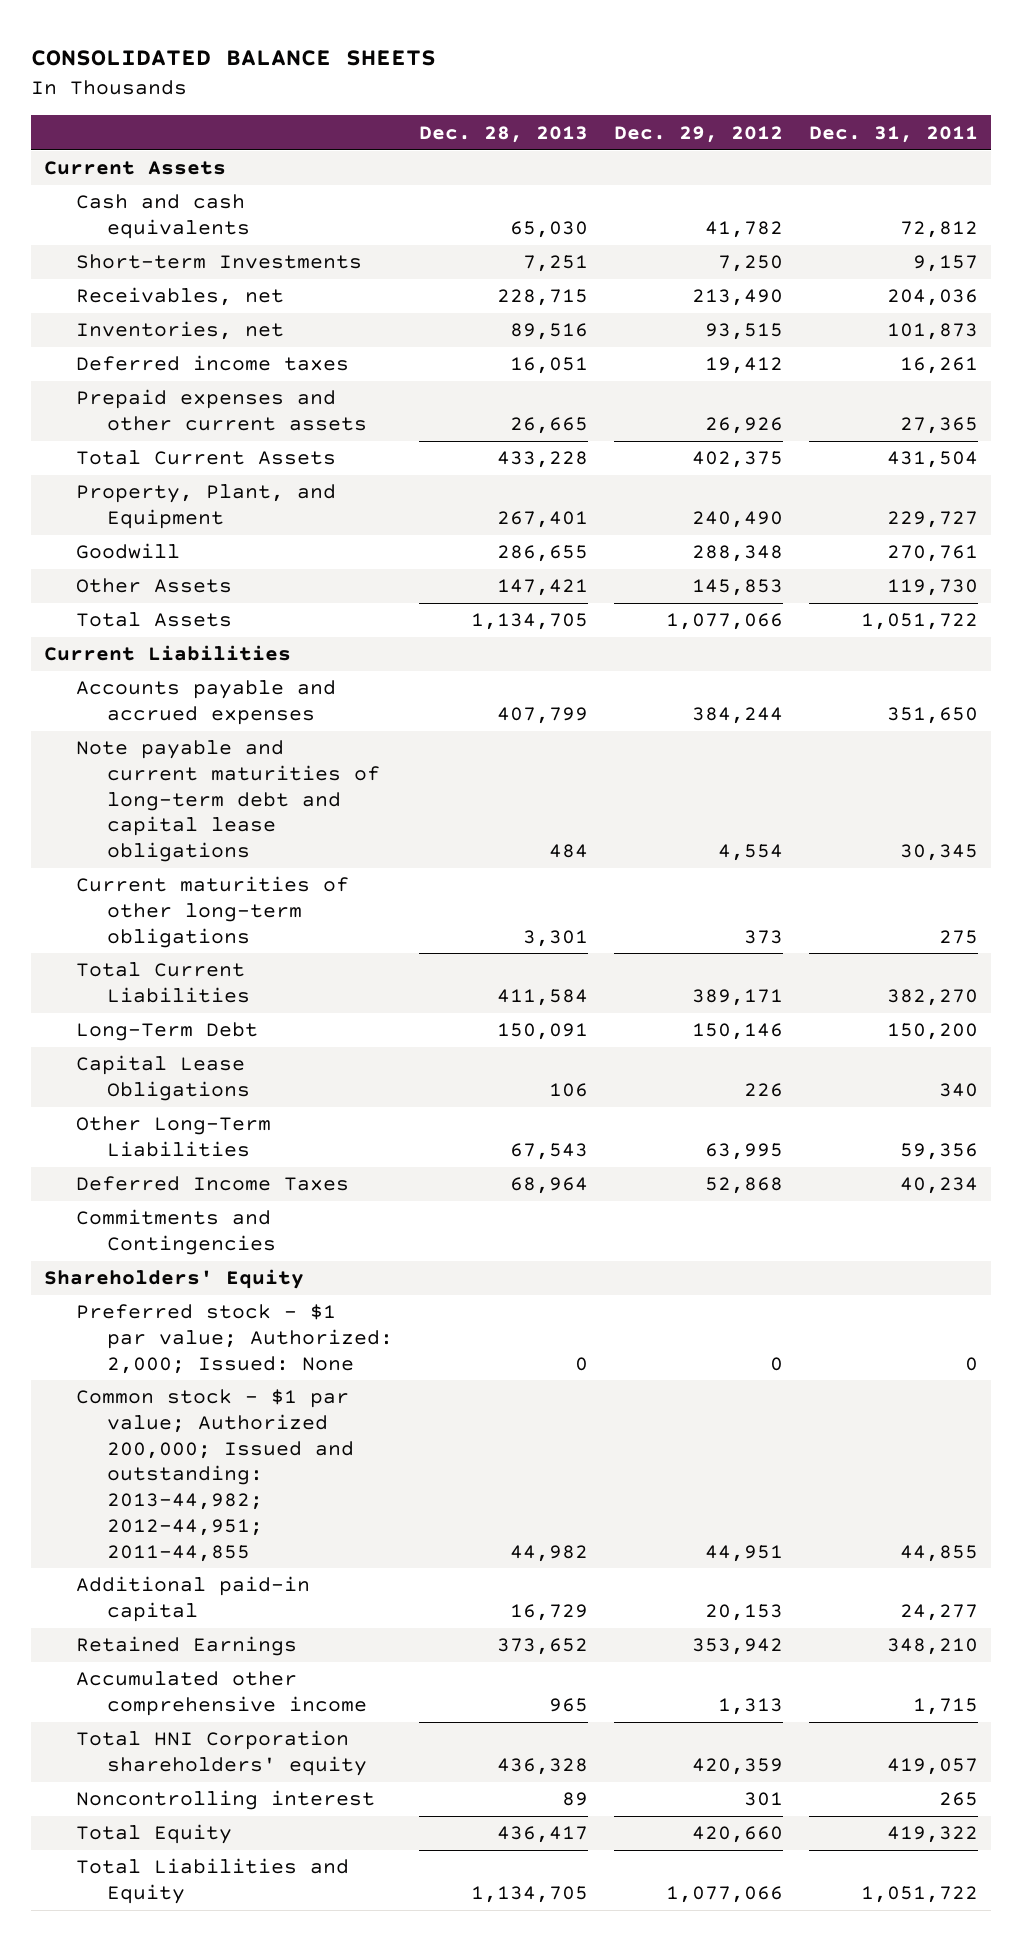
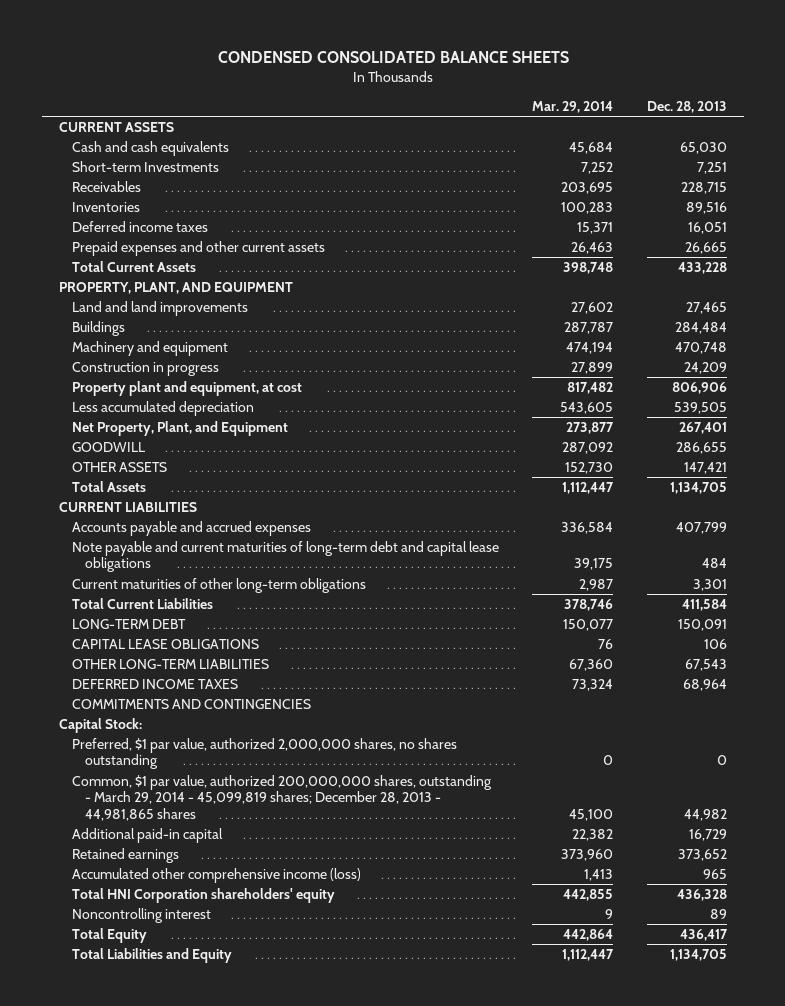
- CONSOLIDATED BALANCE SHEETS
+ CONDENSED CONSOLIDATED BALANCE SHEETS
- | Dec. 28, 2013 | Dec. 29, 2012 | Dec. 31, 2011
+ | Mar. 29, 2014 | Dec. 28, 2013
- Current Assets
+ CURRENT ASSETS
- Receivables, net | 228,715 | 213,490 | 204,036
- Inventories, net | 89,516 | 93,515 | 101,873
+ Receivables | 203,695 | 228,715
+ Inventories | 100,283 | 89,516
- Property, Plant, and Equipment | 267,401 | 240,490 | 229,727
- Goodwill | 286,655 | 288,348 | 270,761
- Other Assets | 147,421 | 145,853 | 119,730
+ PROPERTY, PLANT, AND EQUIPMENT
+ Land and land improvements | 27,602 | 27,465
+ Buildings | 287,787 | 284,484
+ Machinery and equipment | 474,194 | 470,748
+ Construction in progress | 27,899 | 24,209
+ Property plant and equipment, at cost | 817,482 | 806,906
+ Less accumulated depreciation | 543,605 | 539,505
+ Net Property, Plant, and Equipment | 273,877 | 267,401
+ GOODWILL | 287,092 | 286,655
+ OTHER ASSETS | 152,730 | 147,421
- Current Liabilities
+ CURRENT LIABILITIES
- Long-Term Debt | 150,091 | 150,146 | 150,200
- Capital Lease Obligations | 106 | 226 | 340
- Other Long-Term Liabilities | 67,543 | 63,995 | 59,356
- Deferred Income Taxes | 68,964 | 52,868 | 40,234
- Commitments and Contingencies
- Shareholders' Equity
- Preferred stock - $1 par value; Authorized: 2,000; Issued: None | 0 | 0 | 0
- Common stock - $1 par value; Authorized 200,000; Issued and outstanding: 2013-44,982; 2012-44,951; 2011-44,855 | 44,982 | 44,951 | 44,855
+ LONG-TERM DEBT | 150,077 | 150,091
+ CAPITAL LEASE OBLIGATIONS | 76 | 106
+ OTHER LONG-TERM LIABILITIES | 67,360 | 67,543
+ DEFERRED INCOME TAXES | 73,324 | 68,964
+ COMMITMENTS AND CONTINGENCIES
+ Capital Stock:
+ Preferred, $1 par value, authorized 2,000,000 shares, no shares outstanding | 0 | 0
+ Common, $1 par value, authorized 200,000,000 shares, outstanding - March 29, 2014 - 45,099,819 shares; December 28, 2013 - 44,981,865 shares | 45,100 | 44,982
- Retained Earnings | 373,652 | 353,942 | 348,210
- Accumulated other comprehensive income | 965 | 1,313 | 1,715
+ Retained earnings | 373,960 | 373,652
+ Accumulated other comprehensive income (loss) | 1,413 | 965

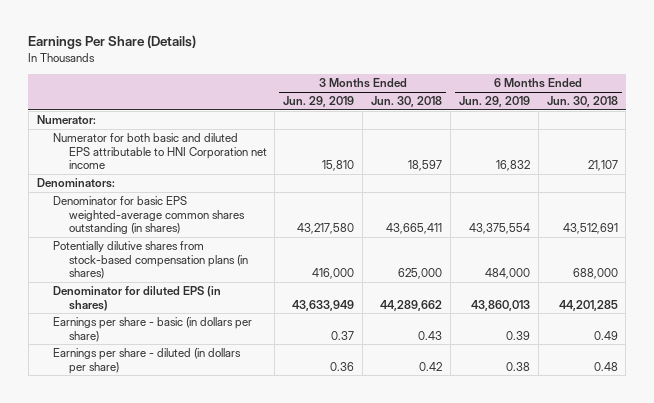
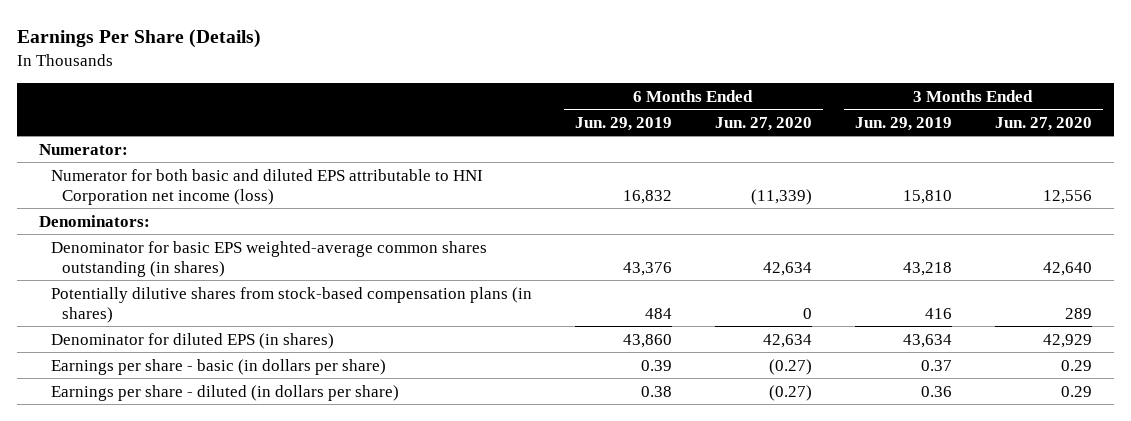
- | 3 Months Ended Jun. 29, 2019 | 3 Months Ended Jun. 30, 2018 | 6 Months Ended Jun. 29, 2019 | 6 Months Ended Jun. 30, 2018
+ | 6 Months Ended Jun. 29, 2019 | 6 Months Ended Jun. 27, 2020 | 3 Months Ended Jun. 29, 2019 | 3 Months Ended Jun. 27, 2020
- Numerator for both basic and diluted EPS attributable to HNI Corporation net income | 15,810 | 18,597 | 16,832 | 21,107
+ Numerator for both basic and diluted EPS attributable to HNI Corporation net income (loss) | 16,832 | (11,339) | 15,810 | 12,556
- Denominator for basic EPS weighted-average common shares outstanding (in shares) | 43,217,580 | 43,665,411 | 43,375,554 | 43,512,691
- Potentially dilutive shares from stock-based compensation plans (in shares) | 416,000 | 625,000 | 484,000 | 688,000
- Denominator for diluted EPS (in shares) | 43,633,949 | 44,289,662 | 43,860,013 | 44,201,285
+ Denominator for basic EPS weighted-average common shares outstanding (in shares) | 43,376 | 42,634 | 43,218 | 42,640
+ Potentially dilutive shares from stock-based compensation plans (in shares) | 484 | 0 | 416 | 289
+ Denominator for diluted EPS (in shares) | 43,860 | 42,634 | 43,634 | 42,929

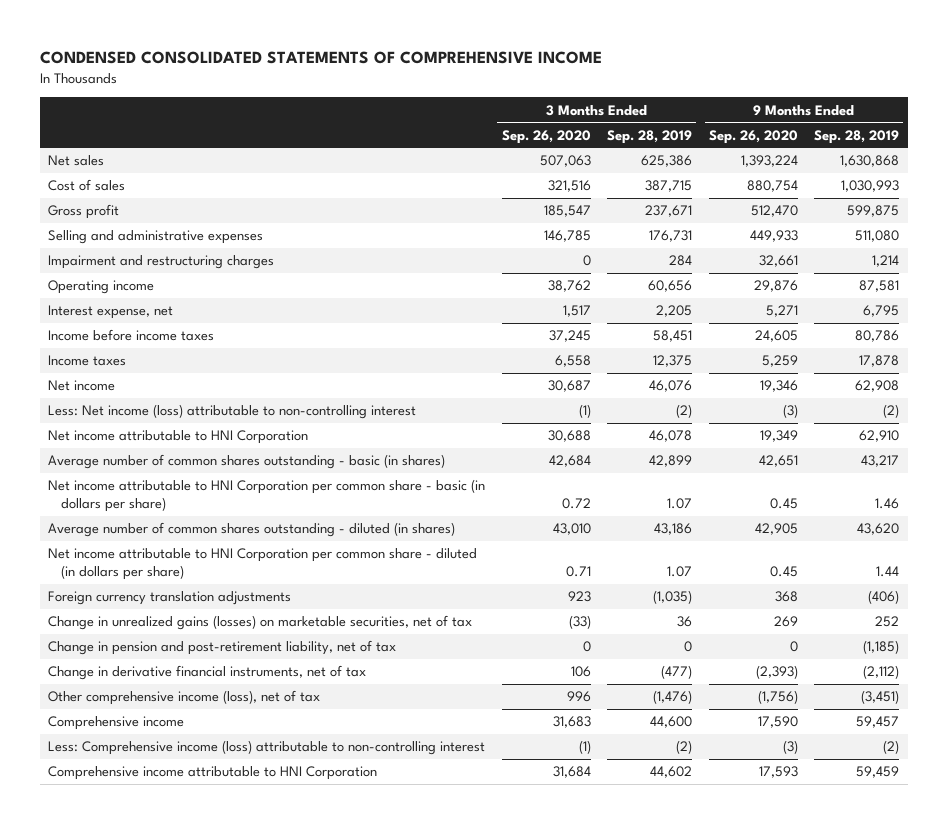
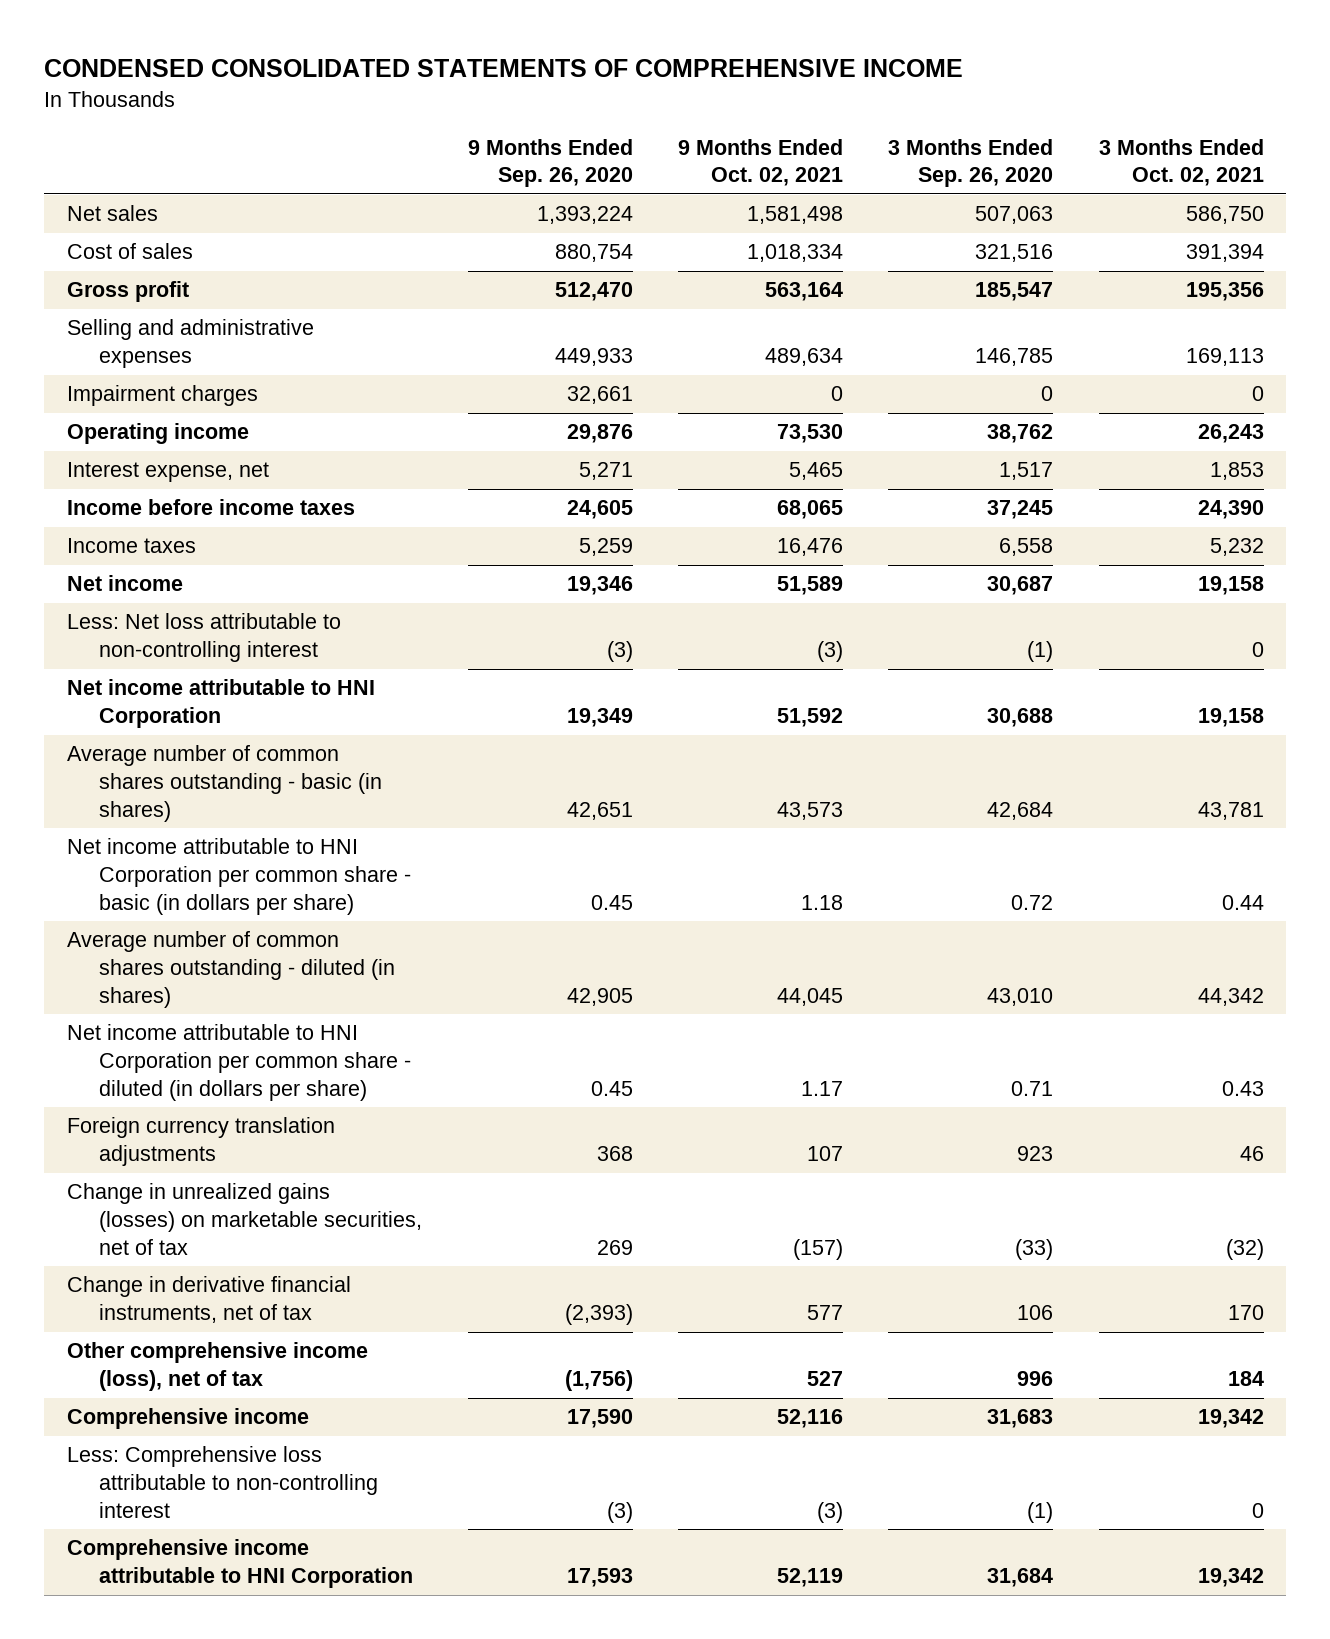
- | 3 Months Ended Sep. 26, 2020 | 3 Months Ended Sep. 28, 2019 | 9 Months Ended Sep. 26, 2020 | 9 Months Ended Sep. 28, 2019
+ | 9 Months Ended Sep. 26, 2020 | 9 Months Ended Oct. 02, 2021 | 3 Months Ended Sep. 26, 2020 | 3 Months Ended Oct. 02, 2021
- Impairment and restructuring charges | 0 | 284 | 32,661 | 1,214
+ Impairment charges | 32,661 | 0 | 0 | 0
- Less: Net income (loss) attributable to non-controlling interest | (1) | (2) | (3) | (2)
+ Less: Net loss attributable to non-controlling interest | (3) | (3) | (1) | 0
- Change in pension and post-retirement liability, net of tax | 0 | 0 | 0 | (1,185)
- Less: Comprehensive income (loss) attributable to non-controlling interest | (1) | (2) | (3) | (2)
+ Less: Comprehensive loss attributable to non-controlling interest | (3) | (3) | (1) | 0

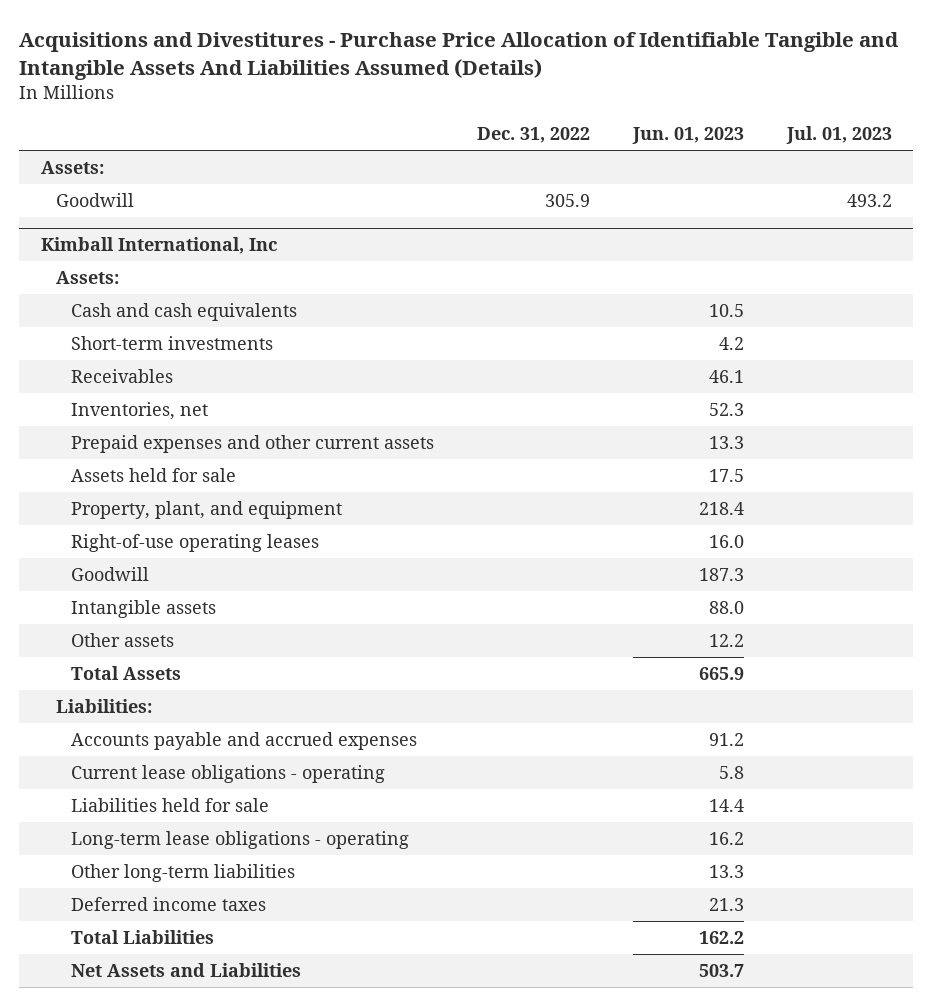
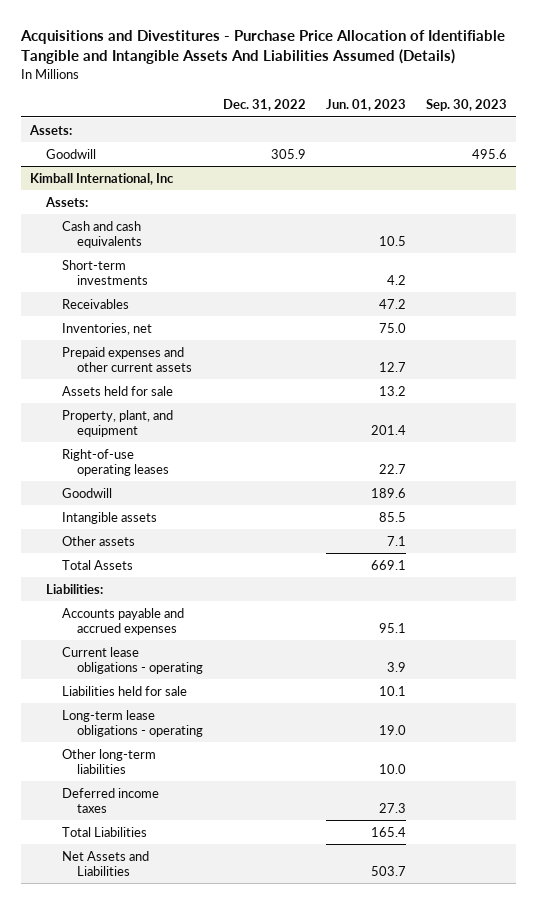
- | Dec. 31, 2022 | Jun. 01, 2023 | Jul. 01, 2023
+ | Dec. 31, 2022 | Jun. 01, 2023 | Sep. 30, 2023
@ Kimball International, Inc
- Receivables | | 46.1 |
- Inventories, net | | 52.3 |
- Prepaid expenses and other current assets | | 13.3 |
- Assets held for sale | | 17.5 |
- Property, plant, and equipment | | 218.4 |
- Right-of-use operating leases | | 16.0 |
- Goodwill | | 187.3 |
- Intangible assets | | 88.0 |
- Other assets | | 12.2 |
- Total Assets | | 665.9 |
+ Receivables | | 47.2 |
+ Inventories, net | | 75.0 |
+ Prepaid expenses and other current assets | | 12.7 |
+ Assets held for sale | | 13.2 |
+ Property, plant, and equipment | | 201.4 |
+ Right-of-use operating leases | | 22.7 |
+ Goodwill | | 189.6 |
+ Intangible assets | | 85.5 |
+ Other assets | | 7.1 |
+ Total Assets | | 669.1 |
- Accounts payable and accrued expenses | | 91.2 |
- Current lease obligations - operating | | 5.8 |
- Liabilities held for sale | | 14.4 |
- Long-term lease obligations - operating | | 16.2 |
- Other long-term liabilities | | 13.3 |
- Deferred income taxes | | 21.3 |
- Total Liabilities | | 162.2 |
+ Accounts payable and accrued expenses | | 95.1 |
+ Current lease obligations - operating | | 3.9 |
+ Liabilities held for sale | | 10.1 |
+ Long-term lease obligations - operating | | 19.0 |
+ Other long-term liabilities | | 10.0 |
+ Deferred income taxes | | 27.3 |
+ Total Liabilities | | 165.4 |

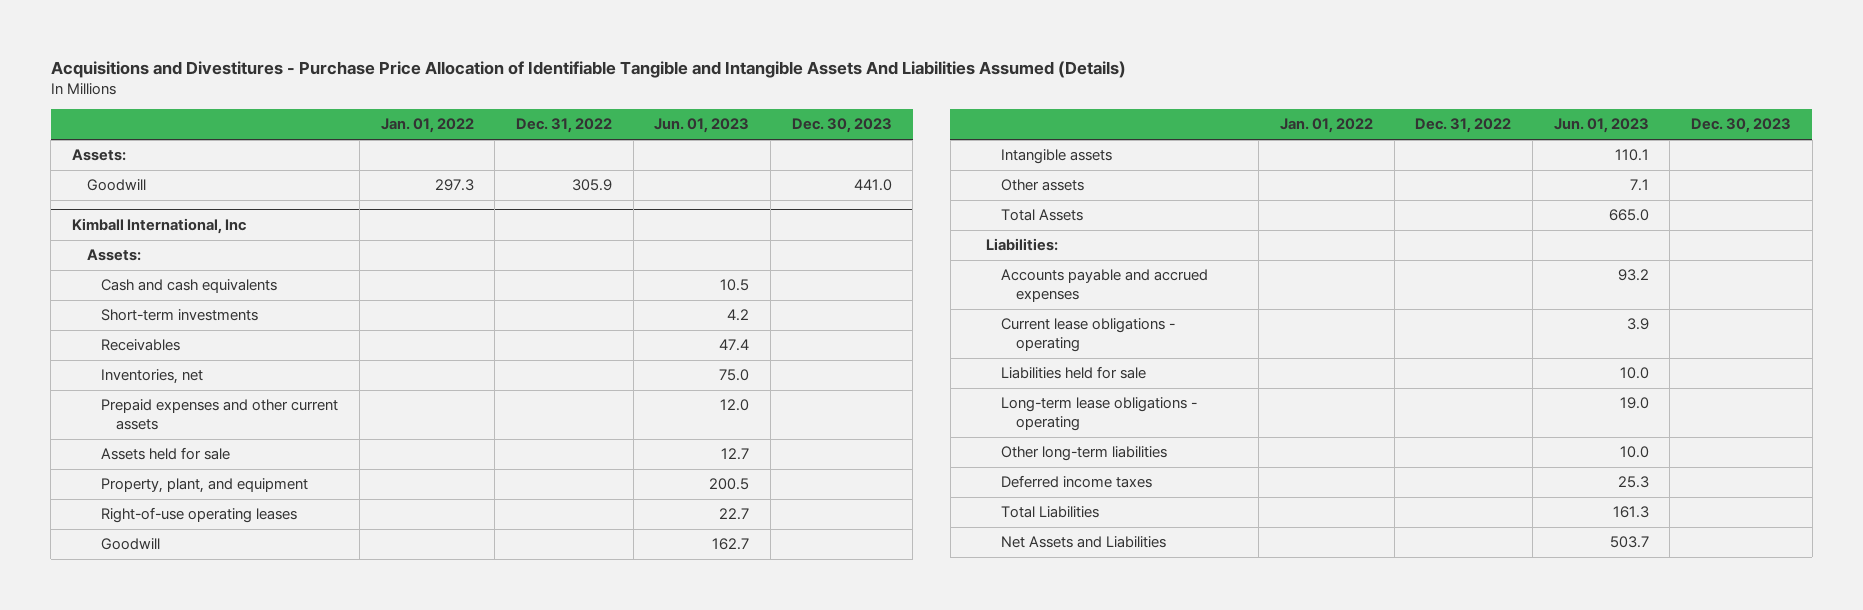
- | Dec. 31, 2022 | Jun. 01, 2023 | Sep. 30, 2023
+ | Jan. 01, 2022 | Dec. 31, 2022 | Jun. 01, 2023 | Dec. 30, 2023
@ Kimball International, Inc
- Receivables | | 47.2 |
+ Receivables | | | 47.4 |
- Prepaid expenses and other current assets | | 12.7 |
- Assets held for sale | | 13.2 |
- Property, plant, and equipment | | 201.4 |
+ Prepaid expenses and other current assets | | | 12.0 |
+ Assets held for sale | | | 12.7 |
+ Property, plant, and equipment | | | 200.5 |
- Goodwill | | 189.6 |
- Intangible assets | | 85.5 |
+ Goodwill | | | 162.7 |
+ Intangible assets | | | 110.1 |
- Total Assets | | 669.1 |
+ Total Assets | | | 665.0 |
- Accounts payable and accrued expenses | | 95.1 |
+ Accounts payable and accrued expenses | | | 93.2 |
- Liabilities held for sale | | 10.1 |
+ Liabilities held for sale | | | 10.0 |
- Deferred income taxes | | 27.3 |
- Total Liabilities | | 165.4 |
+ Deferred income taxes | | | 25.3 |
+ Total Liabilities | | | 161.3 |

